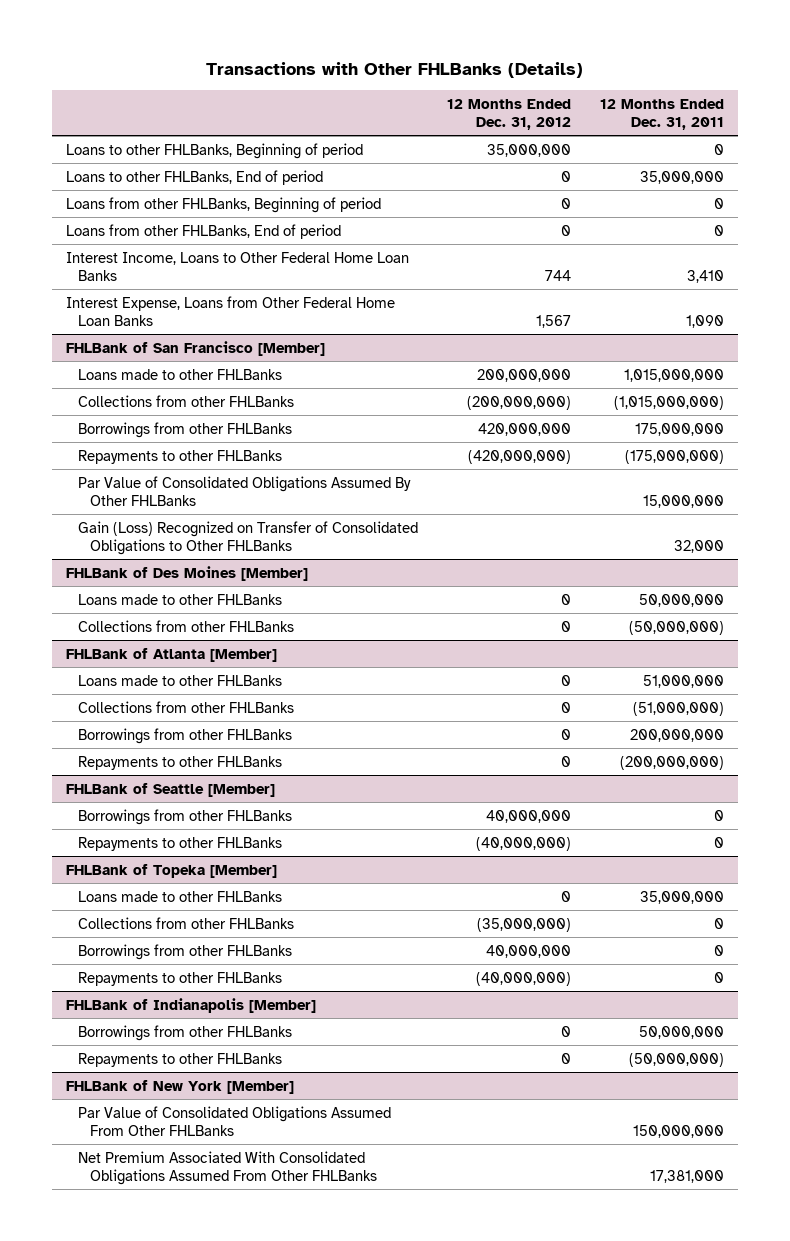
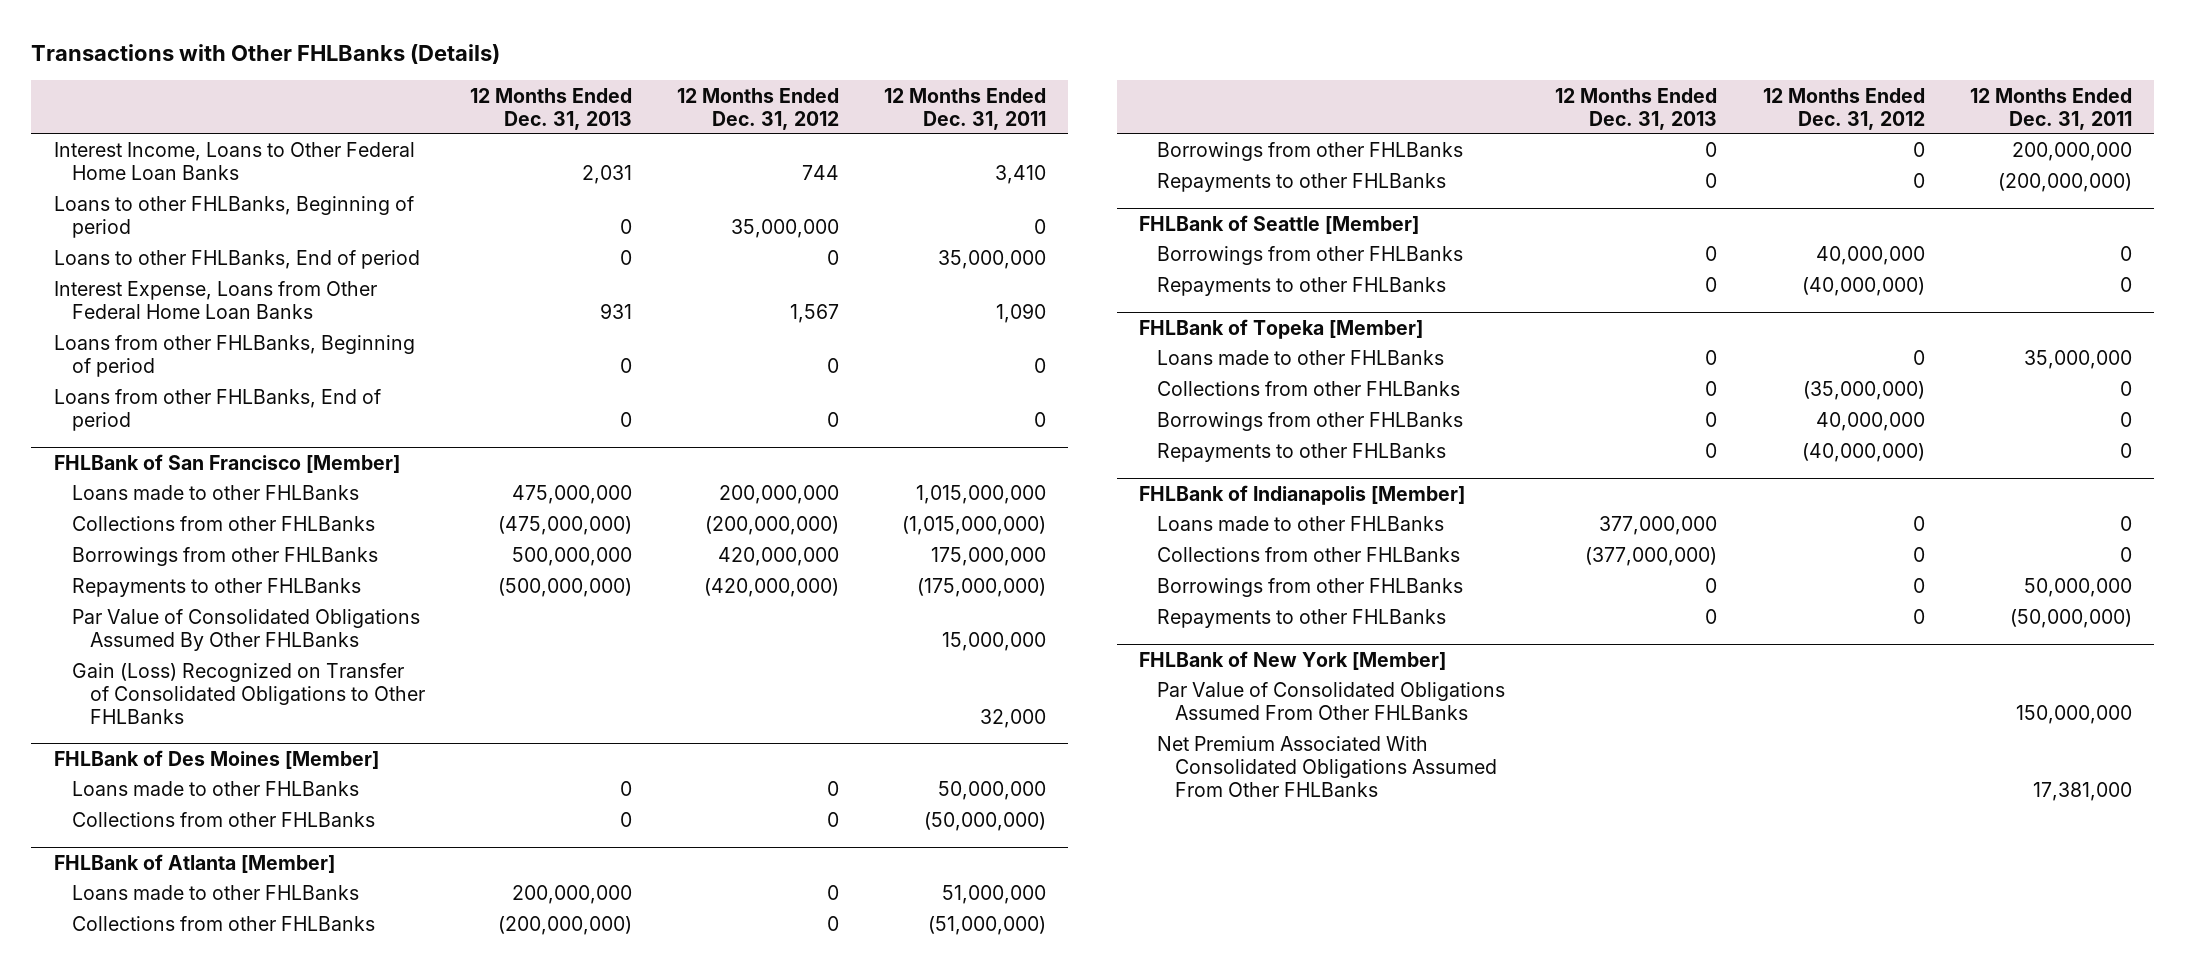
- | 12 Months Ended Dec. 31, 2012 | 12 Months Ended Dec. 31, 2011
+ | 12 Months Ended Dec. 31, 2013 | 12 Months Ended Dec. 31, 2012 | 12 Months Ended Dec. 31, 2011
moved up: Interest Income, Loans to Other Federal Home Loan Banks | 2,031 | 744 | 3,410
moved up: Interest Expense, Loans from Other Federal Home Loan Banks | 931 | 1,567 | 1,090
@ FHLBank of Indianapolis [Member]
+ Loans made to other FHLBanks | 377,000,000 | 0 | 0
+ Collections from other FHLBanks | (377,000,000) | 0 | 0

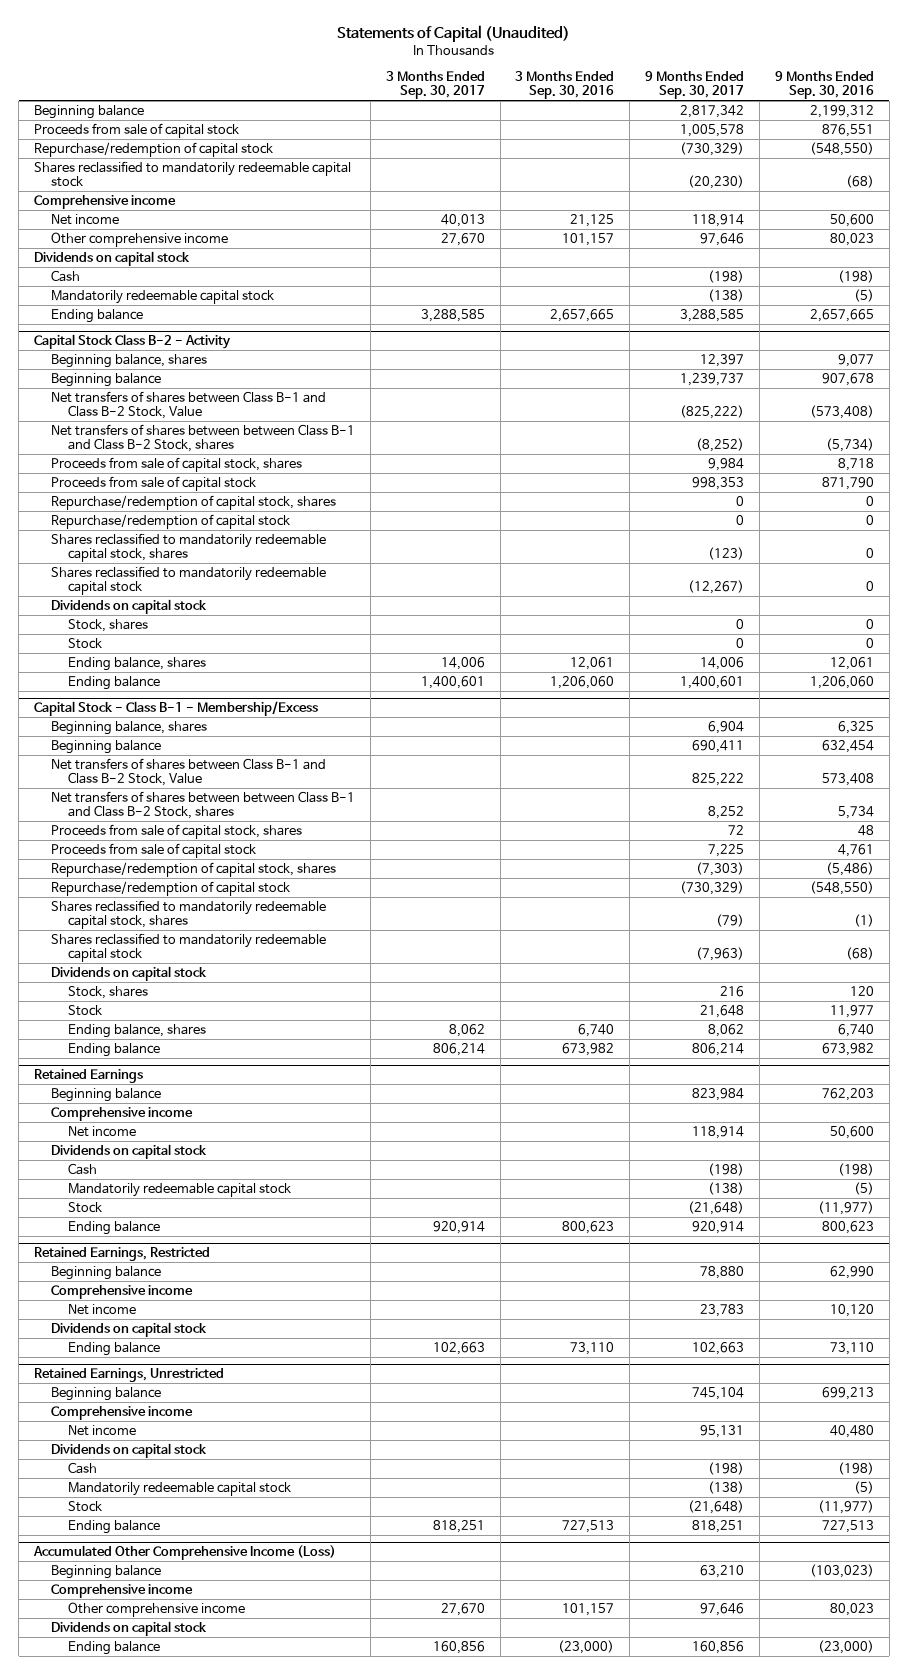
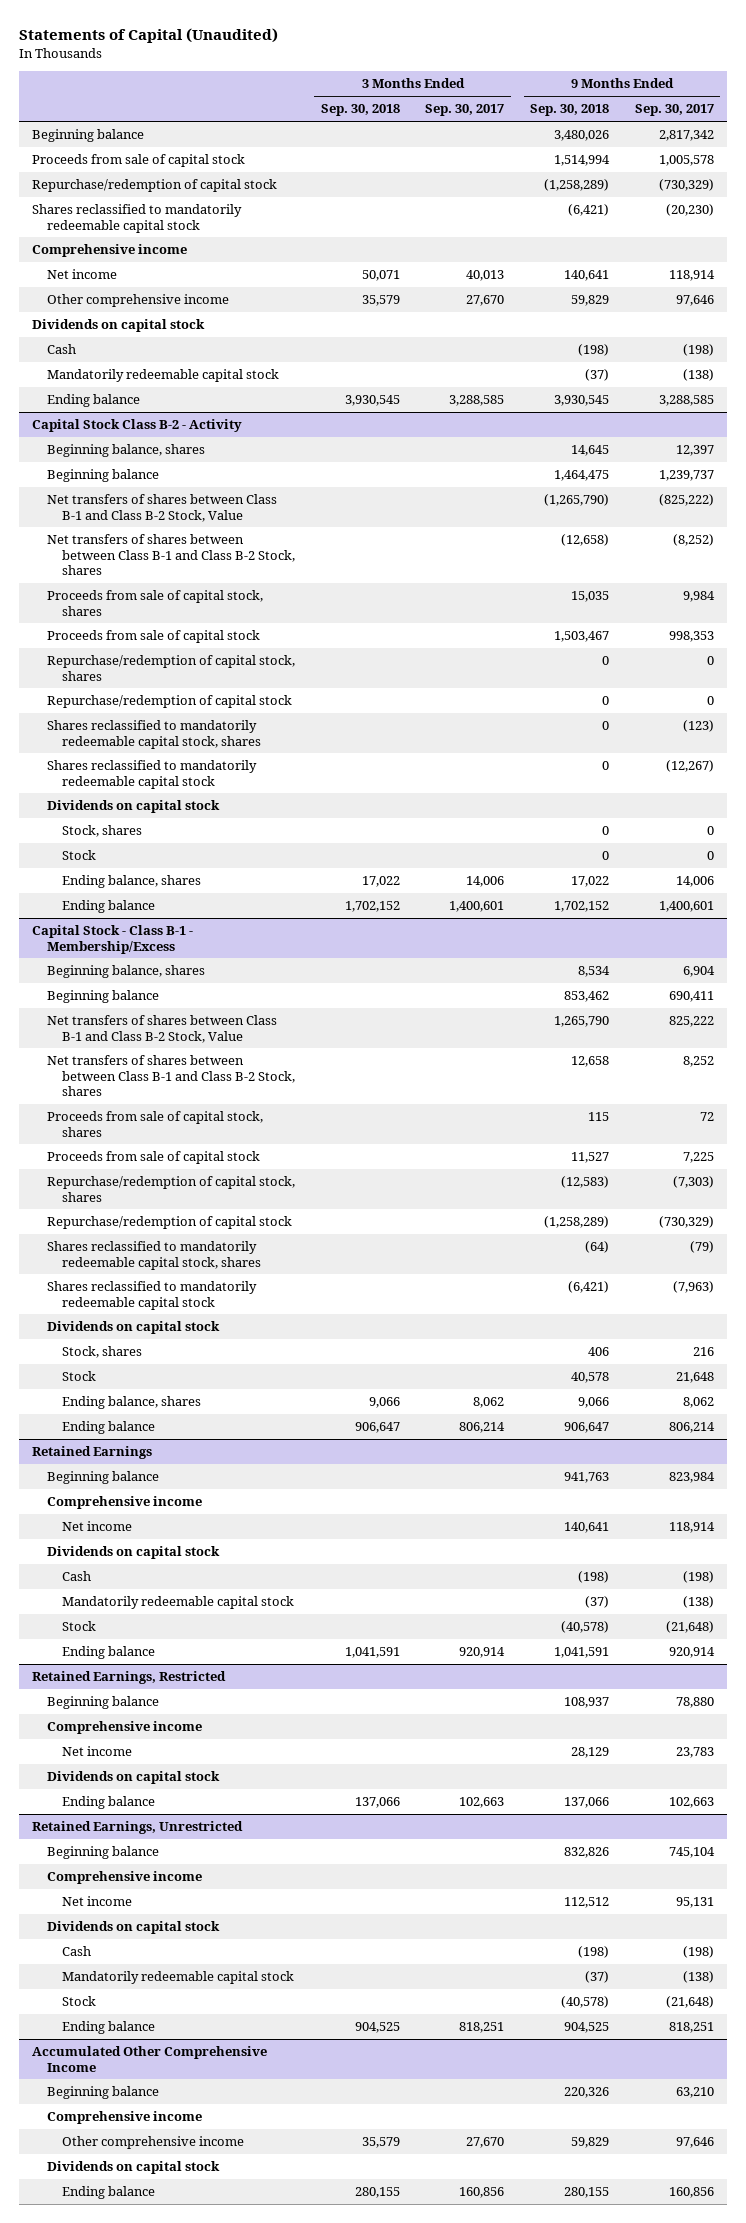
- | 3 Months Ended Sep. 30, 2017 | 3 Months Ended Sep. 30, 2016 | 9 Months Ended Sep. 30, 2017 | 9 Months Ended Sep. 30, 2016
+ | 3 Months Ended Sep. 30, 2018 | 3 Months Ended Sep. 30, 2017 | 9 Months Ended Sep. 30, 2018 | 9 Months Ended Sep. 30, 2017
- Accumulated Other Comprehensive Income (Loss)
+ Accumulated Other Comprehensive Income

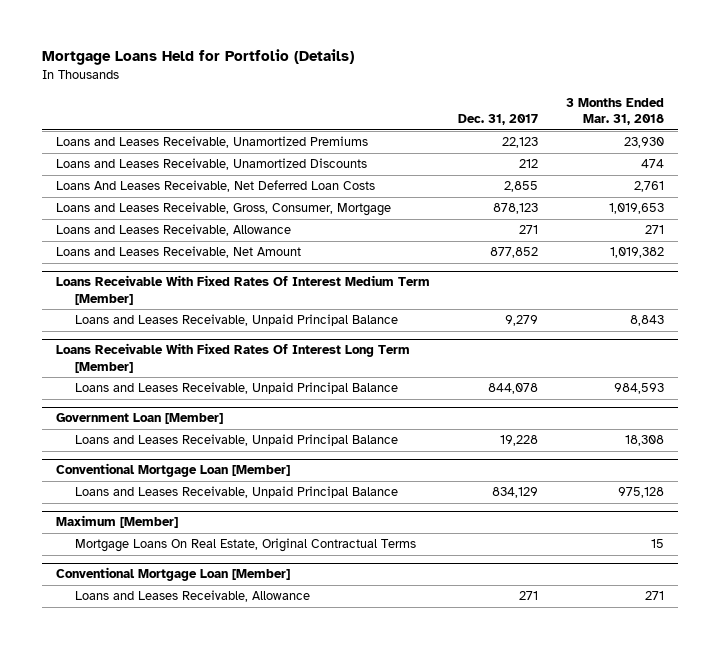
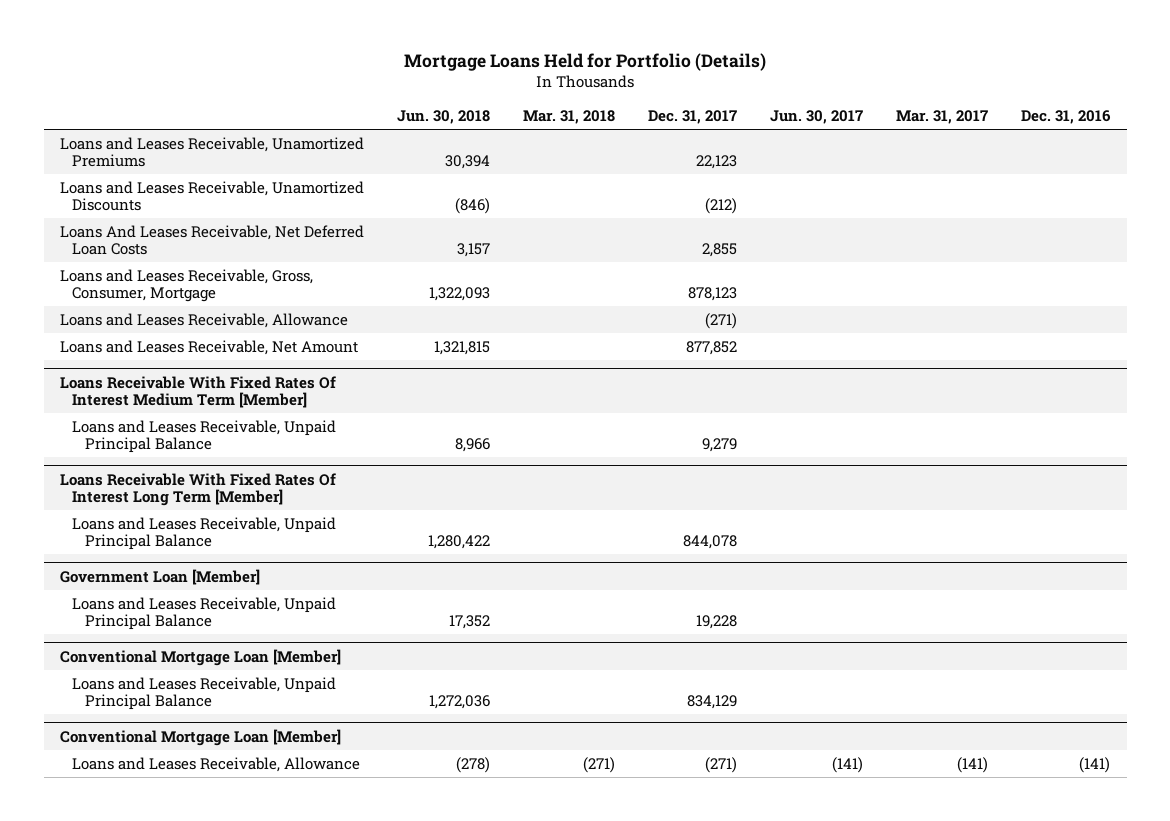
- | Dec. 31, 2017 | 3 Months Ended Mar. 31, 2018
+ | Jun. 30, 2018 | Mar. 31, 2018 | Dec. 31, 2017 | Jun. 30, 2017 | Mar. 31, 2017 | Dec. 31, 2016
- Loans and Leases Receivable, Unamortized Discounts | 212 | 474
+ Loans and Leases Receivable, Unamortized Discounts | (846) | | (212) | | |
- Loans and Leases Receivable, Allowance | 271 | 271
+ Loans and Leases Receivable, Allowance | | | (271) | | |
- Maximum [Member]
- Mortgage Loans On Real Estate, Original Contractual Terms | | 15
@ Conventional Mortgage Loan [Member]
- Loans and Leases Receivable, Allowance | 271 | 271
+ Loans and Leases Receivable, Allowance | (278) | (271) | (271) | (141) | (141) | (141)

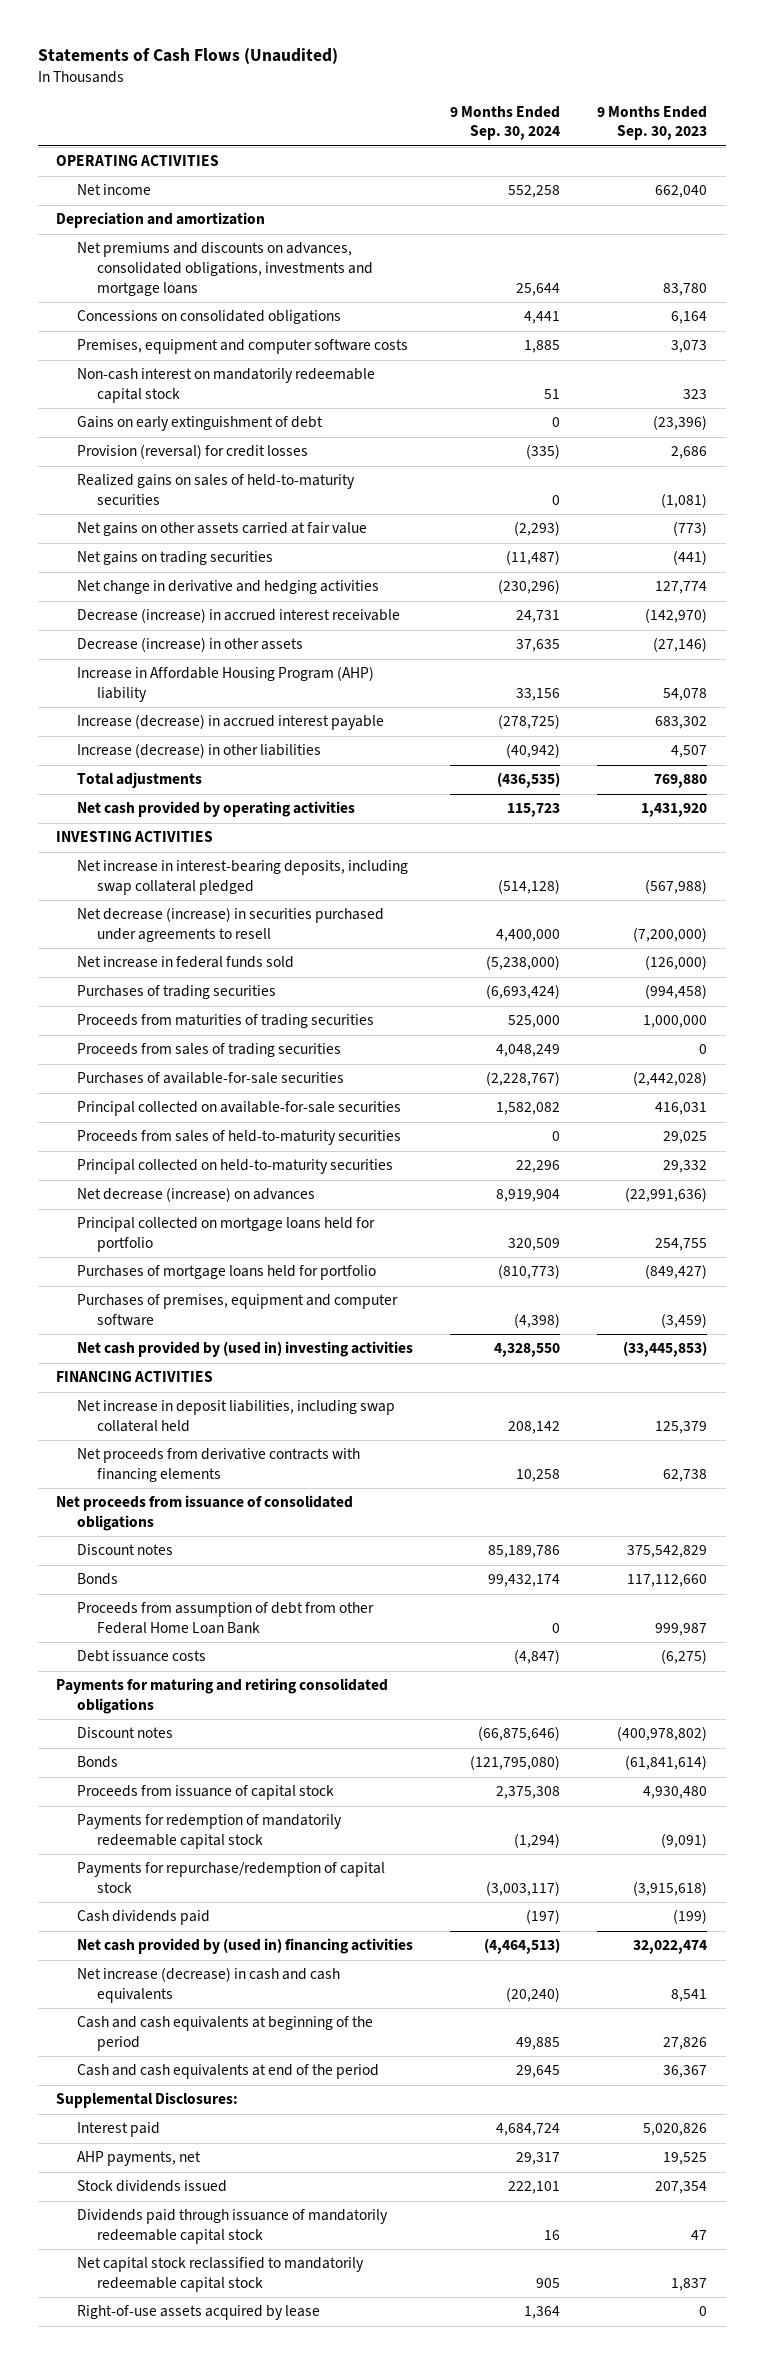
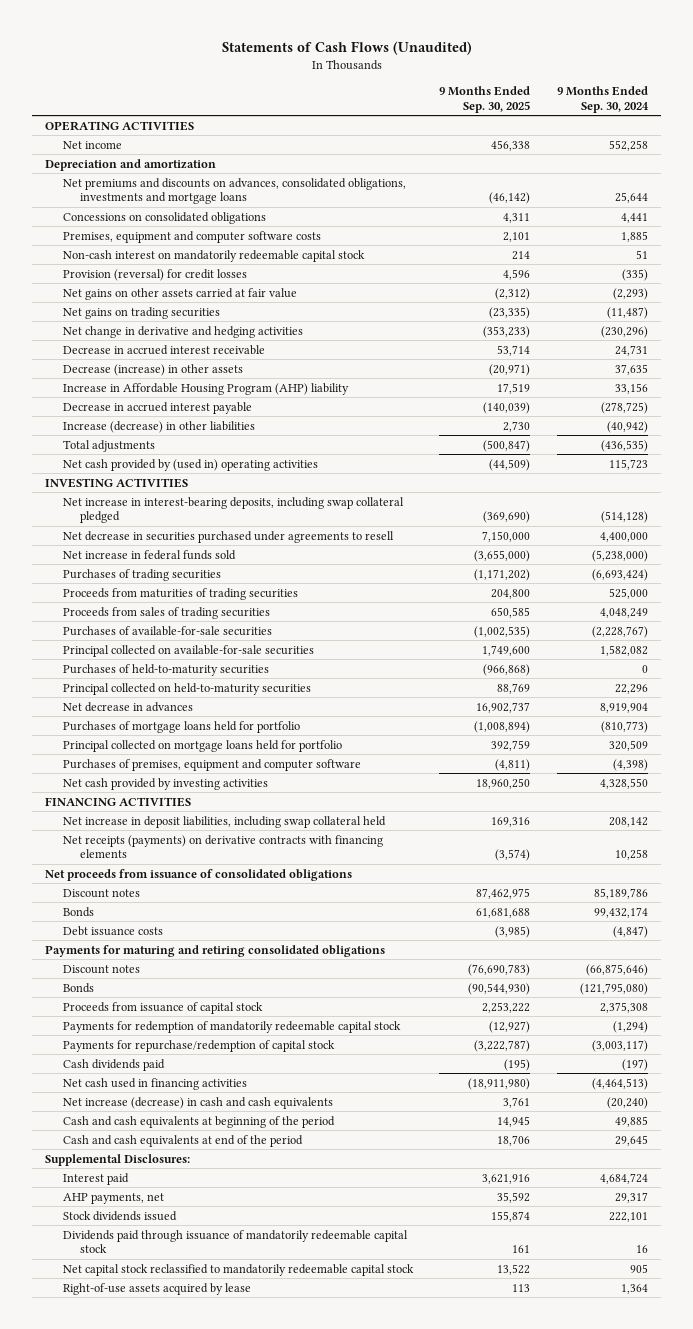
- | 9 Months Ended Sep. 30, 2024 | 9 Months Ended Sep. 30, 2023
+ | 9 Months Ended Sep. 30, 2025 | 9 Months Ended Sep. 30, 2024
- Gains on early extinguishment of debt | 0 | (23,396)
- Realized gains on sales of held-to-maturity securities | 0 | (1,081)
- Decrease (increase) in accrued interest receivable | 24,731 | (142,970)
+ Decrease in accrued interest receivable | 53,714 | 24,731
- Increase (decrease) in accrued interest payable | (278,725) | 683,302
+ Decrease in accrued interest payable | (140,039) | (278,725)
- Net cash provided by operating activities | 115,723 | 1,431,920
+ Net cash provided by (used in) operating activities | (44,509) | 115,723
- Net decrease (increase) in securities purchased under agreements to resell | 4,400,000 | (7,200,000)
+ Net decrease in securities purchased under agreements to resell | 7,150,000 | 4,400,000
- Proceeds from sales of held-to-maturity securities | 0 | 29,025
+ Purchases of held-to-maturity securities | (966,868) | 0
- Net decrease (increase) on advances | 8,919,904 | (22,991,636)
+ Net decrease in advances | 16,902,737 | 8,919,904
moved down: Principal collected on mortgage loans held for portfolio | 392,759 | 320,509
- Net cash provided by (used in) investing activities | 4,328,550 | (33,445,853)
+ Net cash provided by investing activities | 18,960,250 | 4,328,550
- Net proceeds from derivative contracts with financing elements | 10,258 | 62,738
+ Net receipts (payments) on derivative contracts with financing elements | (3,574) | 10,258
- Proceeds from assumption of debt from other Federal Home Loan Bank | 0 | 999,987
- Net cash provided by (used in) financing activities | (4,464,513) | 32,022,474
+ Net cash used in financing activities | (18,911,980) | (4,464,513)

